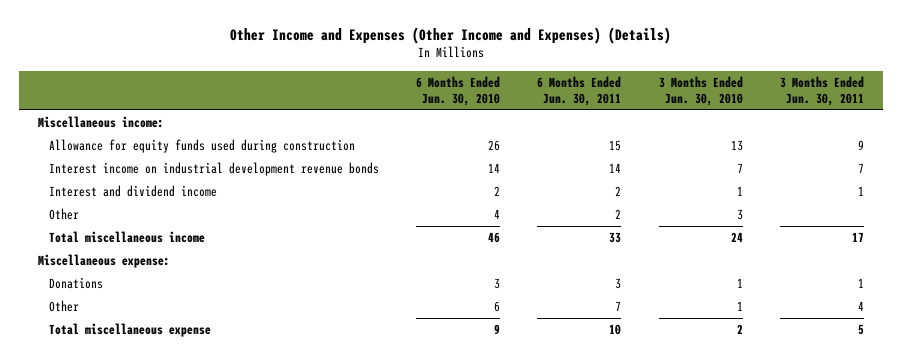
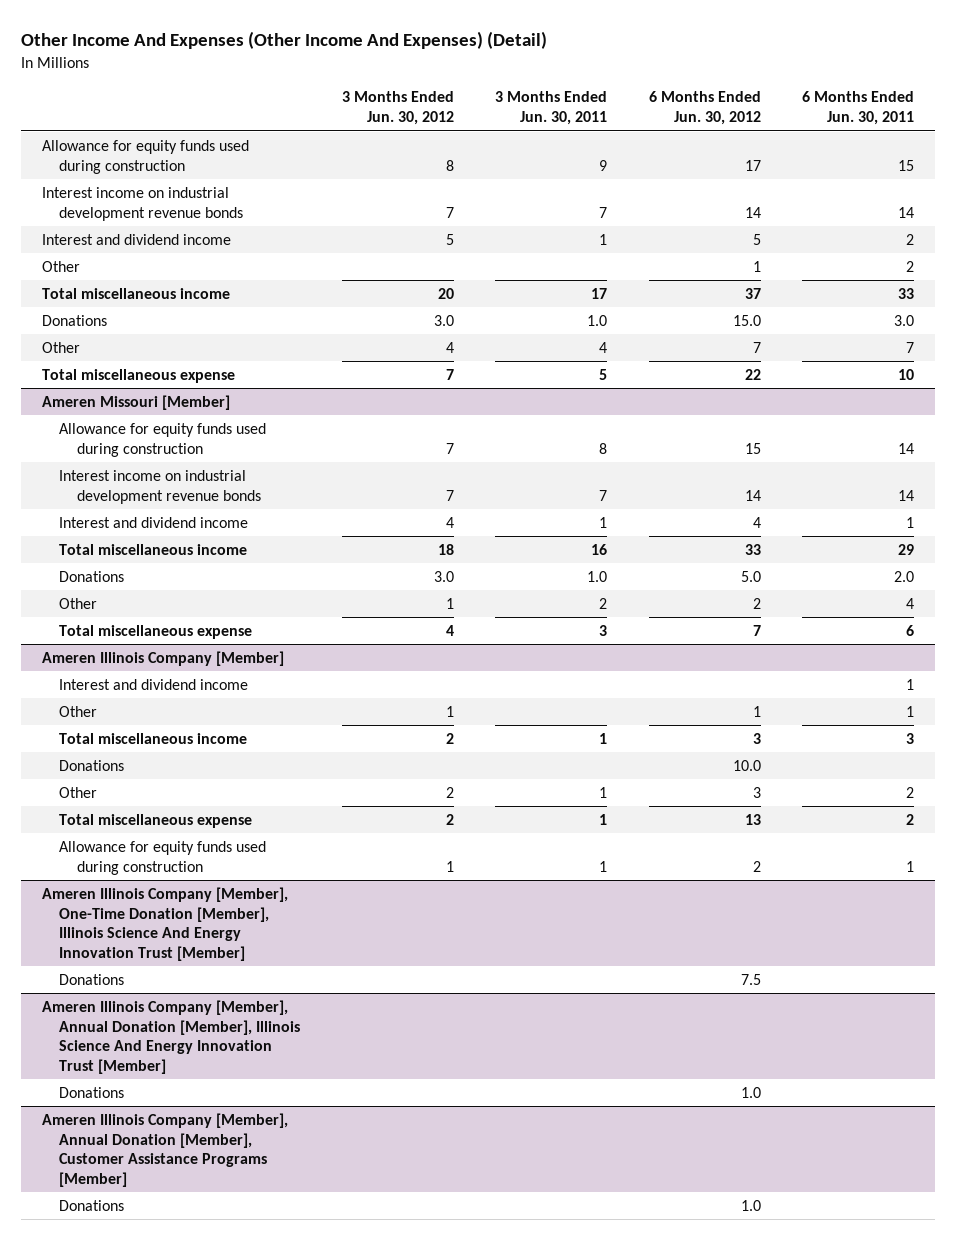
- Other Income and Expenses (Other Income and Expenses) (Details)
+ Other Income And Expenses (Other Income And Expenses) (Detail)
- | 6 Months Ended Jun. 30, 2010 | 6 Months Ended Jun. 30, 2011 | 3 Months Ended Jun. 30, 2010 | 3 Months Ended Jun. 30, 2011
+ | 3 Months Ended Jun. 30, 2012 | 3 Months Ended Jun. 30, 2011 | 6 Months Ended Jun. 30, 2012 | 6 Months Ended Jun. 30, 2011
- Miscellaneous income:
- Miscellaneous expense:
- Donations | 3 | 3 | 1 | 1
+ Donations | 3.0 | 1.0 | 15.0 | 3.0
+ Ameren Missouri [Member]
+ Allowance for equity funds used during construction | 7 | 8 | 15 | 14
+ Interest income on industrial development revenue bonds | 7 | 7 | 14 | 14
+ Interest and dividend income | 4 | 1 | 4 | 1
+ Total miscellaneous income | 18 | 16 | 33 | 29
+ Donations | 3.0 | 1.0 | 5.0 | 2.0
+ Other | 1 | 2 | 2 | 4
+ Total miscellaneous expense | 4 | 3 | 7 | 6
+ Ameren Illinois Company [Member]
+ Interest and dividend income | | | | 1
+ Other | 1 | | 1 | 1
+ Total miscellaneous income | 2 | 1 | 3 | 3
+ Donations | | | 10.0 |
+ Other | 2 | 1 | 3 | 2
+ Total miscellaneous expense | 2 | 1 | 13 | 2
+ Allowance for equity funds used during construction | 1 | 1 | 2 | 1
+ Ameren Illinois Company [Member], One-Time Donation [Member], Illinois Science And Energy Innovation Trust [Member]
+ Donations | | | 7.5 |
+ Ameren Illinois Company [Member], Annual Donation [Member], Illinois Science And Energy Innovation Trust [Member]
+ Donations | | | 1.0 |
+ Ameren Illinois Company [Member], Annual Donation [Member], Customer Assistance Programs [Member]
+ Donations | | | 1.0 |

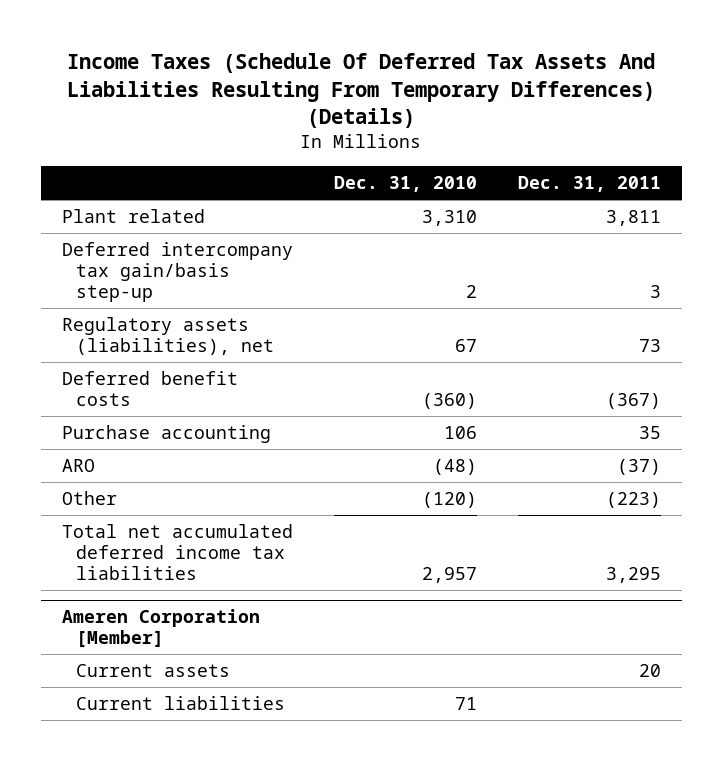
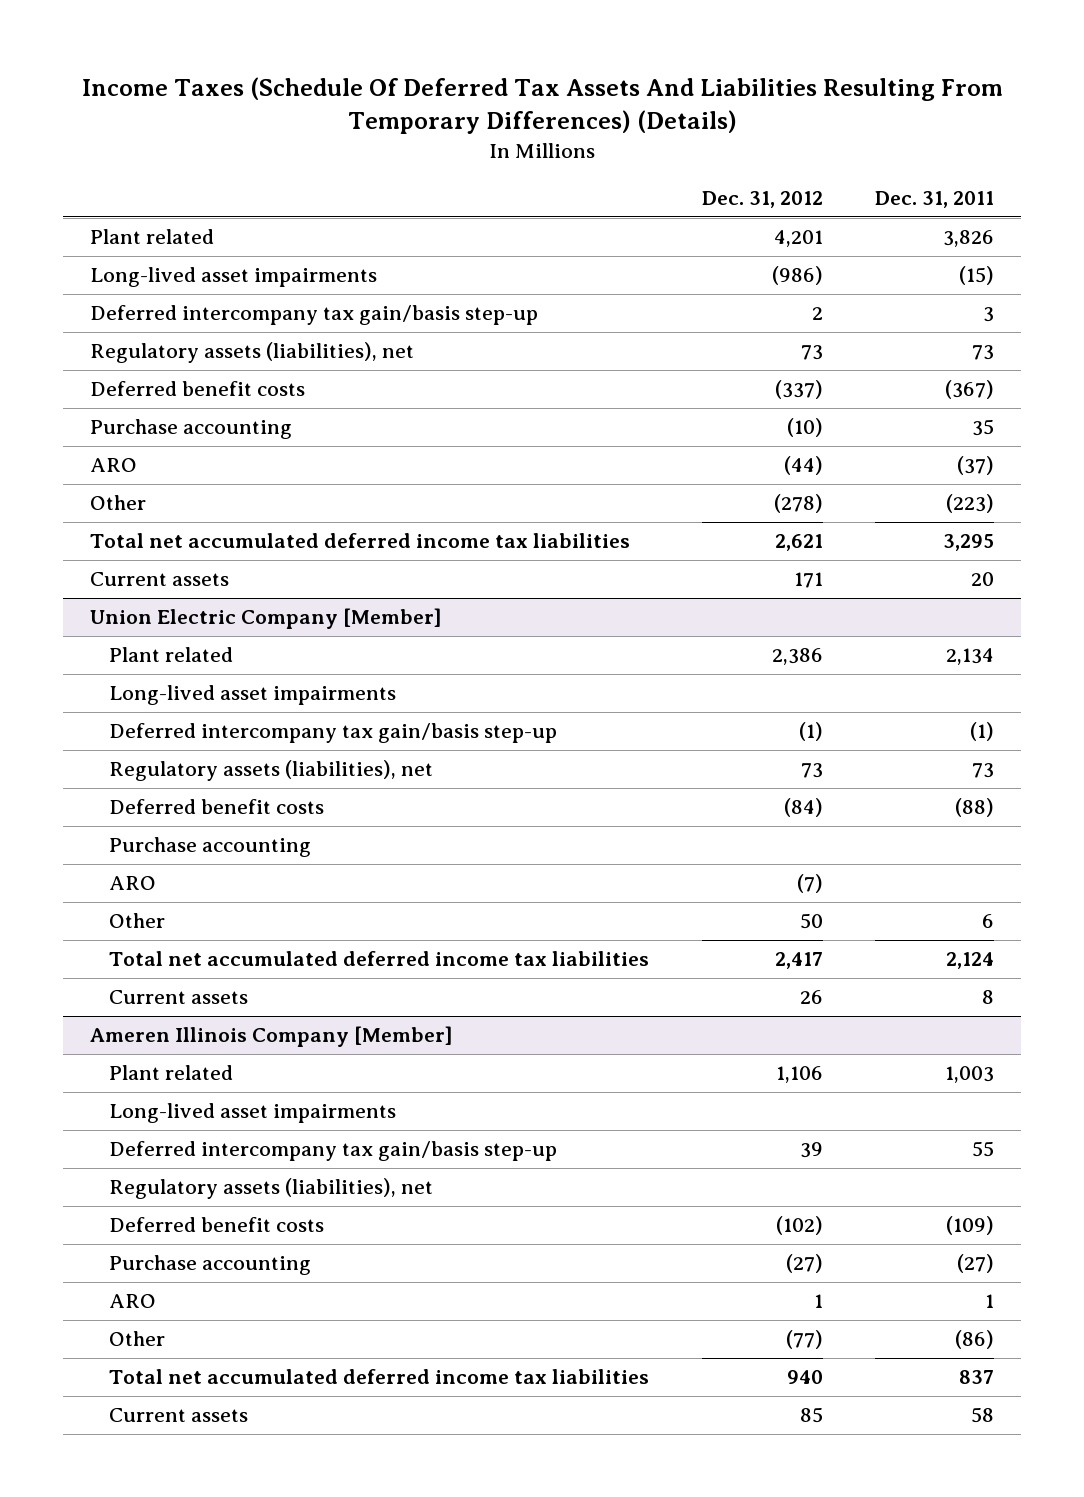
- | Dec. 31, 2010 | Dec. 31, 2011
+ | Dec. 31, 2012 | Dec. 31, 2011
- Plant related | 3,310 | 3,811
+ Plant related | 4,201 | 3,826
+ Long-lived asset impairments | (986) | (15)
- Ameren Corporation [Member]
- Current liabilities | 71 |
+ Union Electric Company [Member]
+ Plant related | 2,386 | 2,134
+ Long-lived asset impairments
+ Deferred intercompany tax gain/basis step-up | (1) | (1)
+ Regulatory assets (liabilities), net | 73 | 73
+ Deferred benefit costs | (84) | (88)
+ Purchase accounting
+ ARO | (7) |
+ Other | 50 | 6
+ Total net accumulated deferred income tax liabilities | 2,417 | 2,124
+ Current assets | 26 | 8
+ Ameren Illinois Company [Member]
+ Plant related | 1,106 | 1,003
+ Long-lived asset impairments
+ Deferred intercompany tax gain/basis step-up | 39 | 55
+ Regulatory assets (liabilities), net
+ Deferred benefit costs | (102) | (109)
+ Purchase accounting | (27) | (27)
+ ARO | 1 | 1
+ Other | (77) | (86)
+ Total net accumulated deferred income tax liabilities | 940 | 837
+ Current assets | 85 | 58

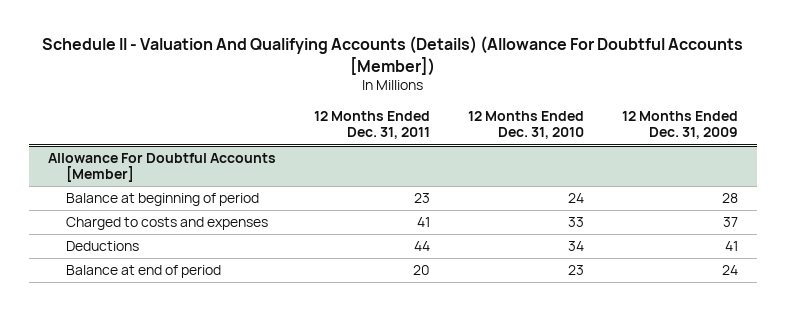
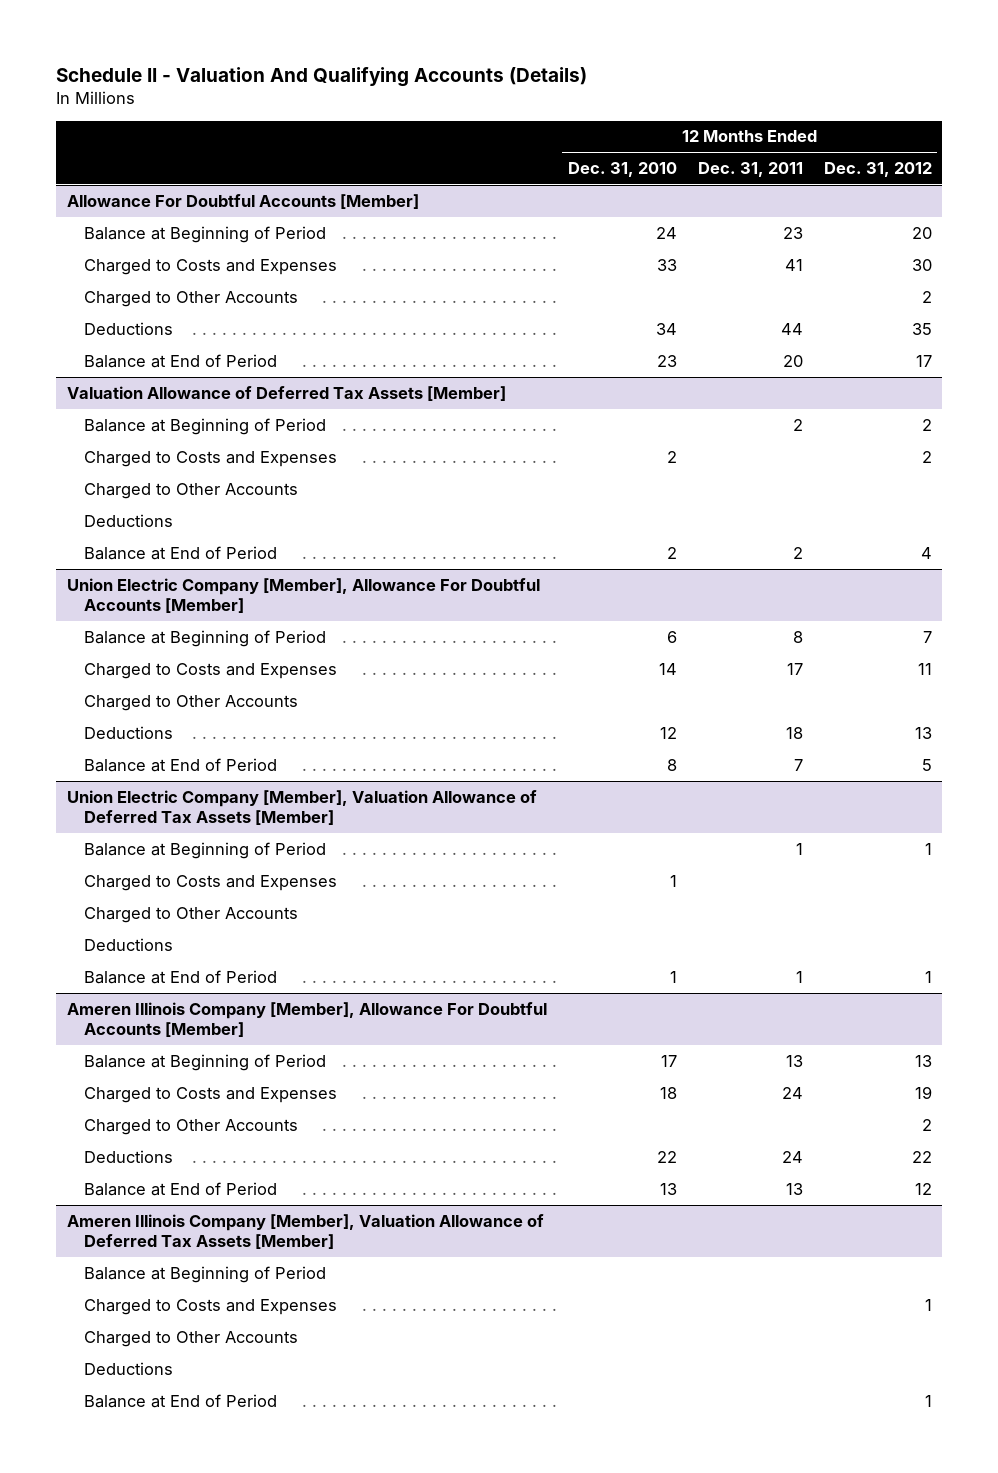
- Schedule II - Valuation And Qualifying Accounts (Details) (Allowance For Doubtful Accounts [Member])
+ Schedule II - Valuation And Qualifying Accounts (Details)
- | 12 Months Ended Dec. 31, 2011 | 12 Months Ended Dec. 31, 2010 | 12 Months Ended Dec. 31, 2009
+ | 12 Months Ended Dec. 31, 2010 | 12 Months Ended Dec. 31, 2011 | 12 Months Ended Dec. 31, 2012
@ Allowance For Doubtful Accounts [Member]
- Balance at beginning of period | 23 | 24 | 28
- Charged to costs and expenses | 41 | 33 | 37
+ Balance at Beginning of Period | 24 | 23 | 20
+ Charged to Costs and Expenses | 33 | 41 | 30
+ Charged to Other Accounts | | | 2
- Balance at end of period | 20 | 23 | 24
+ Balance at End of Period | 23 | 20 | 17
+ Valuation Allowance of Deferred Tax Assets [Member]
+ Balance at Beginning of Period | | 2 | 2
+ Charged to Costs and Expenses | 2 | | 2
+ Charged to Other Accounts
+ Deductions
+ Balance at End of Period | 2 | 2 | 4
+ Union Electric Company [Member], Allowance For Doubtful Accounts [Member]
+ Balance at Beginning of Period | 6 | 8 | 7
+ Charged to Costs and Expenses | 14 | 17 | 11
+ Charged to Other Accounts
+ Deductions | 12 | 18 | 13
+ Balance at End of Period | 8 | 7 | 5
+ Union Electric Company [Member], Valuation Allowance of Deferred Tax Assets [Member]
+ Balance at Beginning of Period | | 1 | 1
+ Charged to Costs and Expenses | 1 | |
+ Charged to Other Accounts
+ Deductions
+ Balance at End of Period | 1 | 1 | 1
+ Ameren Illinois Company [Member], Allowance For Doubtful Accounts [Member]
+ Balance at Beginning of Period | 17 | 13 | 13
+ Charged to Costs and Expenses | 18 | 24 | 19
+ Charged to Other Accounts | | | 2
+ Deductions | 22 | 24 | 22
+ Balance at End of Period | 13 | 13 | 12
+ Ameren Illinois Company [Member], Valuation Allowance of Deferred Tax Assets [Member]
+ Balance at Beginning of Period
+ Charged to Costs and Expenses | | | 1
+ Charged to Other Accounts
+ Deductions
+ Balance at End of Period | | | 1

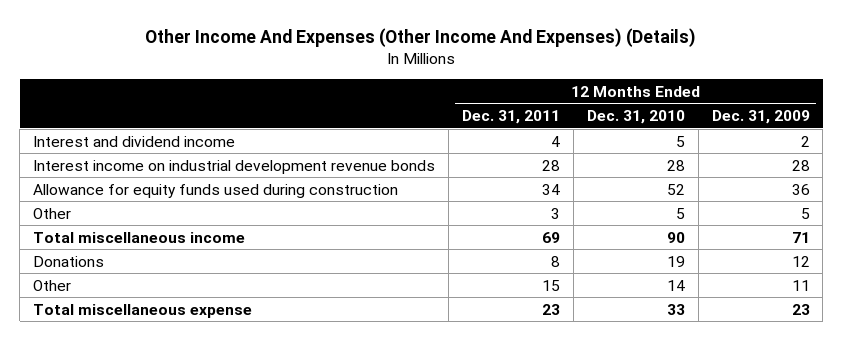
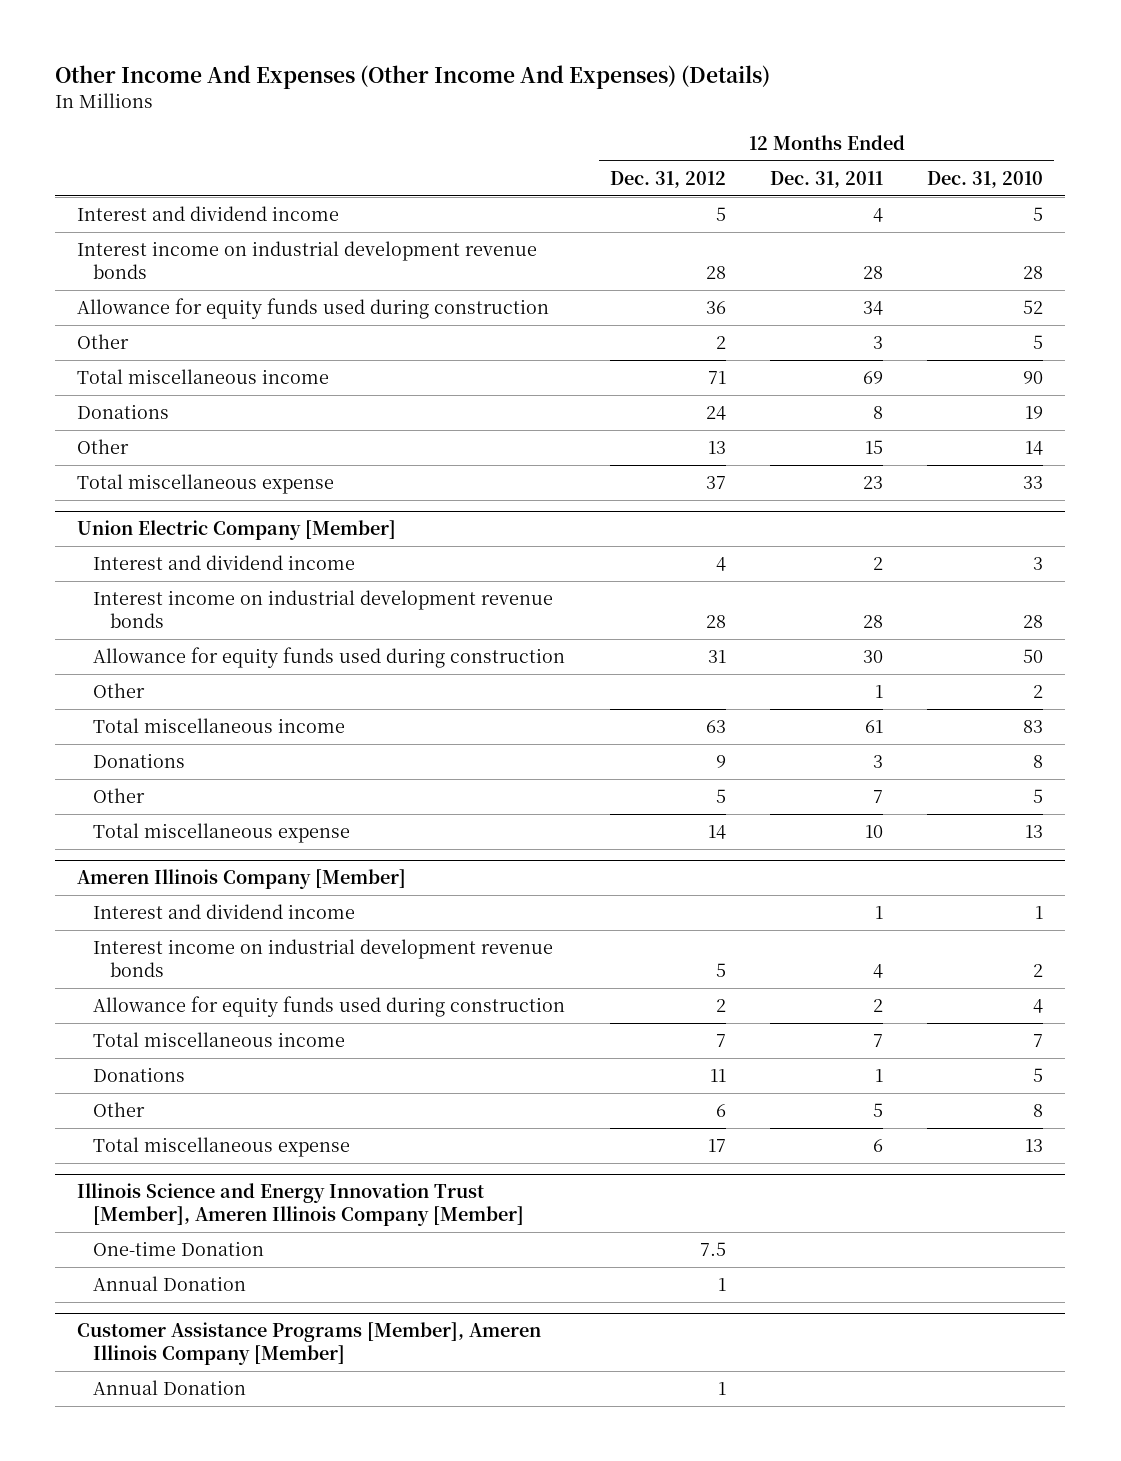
- | 12 Months Ended Dec. 31, 2011 | 12 Months Ended Dec. 31, 2010 | 12 Months Ended Dec. 31, 2009
+ | 12 Months Ended Dec. 31, 2012 | 12 Months Ended Dec. 31, 2011 | 12 Months Ended Dec. 31, 2010
+ Union Electric Company [Member]
+ Interest and dividend income | 4 | 2 | 3
+ Interest income on industrial development revenue bonds | 28 | 28 | 28
+ Allowance for equity funds used during construction | 31 | 30 | 50
+ Other | | 1 | 2
+ Total miscellaneous income | 63 | 61 | 83
+ Donations | 9 | 3 | 8
+ Other | 5 | 7 | 5
+ Total miscellaneous expense | 14 | 10 | 13
+ Ameren Illinois Company [Member]
+ Interest and dividend income | | 1 | 1
+ Interest income on industrial development revenue bonds | 5 | 4 | 2
+ Allowance for equity funds used during construction | 2 | 2 | 4
+ Total miscellaneous income | 7 | 7 | 7
+ Donations | 11 | 1 | 5
+ Other | 6 | 5 | 8
+ Total miscellaneous expense | 17 | 6 | 13
+ Illinois Science and Energy Innovation Trust [Member], Ameren Illinois Company [Member]
+ One-time Donation | 7.5 | |
+ Annual Donation | 1 | |
+ Customer Assistance Programs [Member], Ameren Illinois Company [Member]
+ Annual Donation | 1 | |

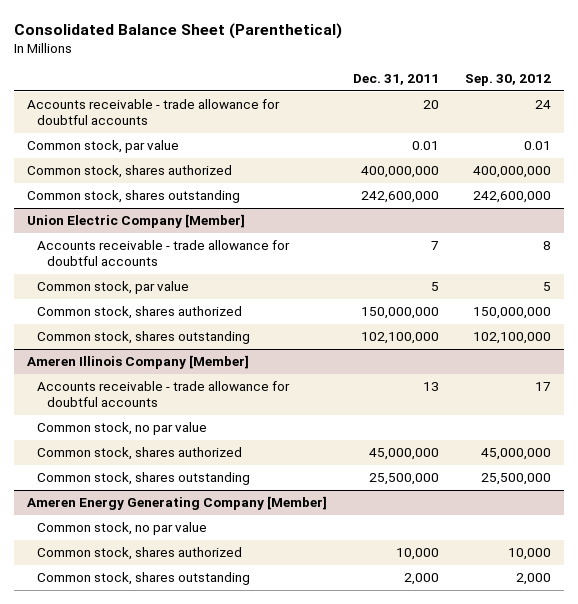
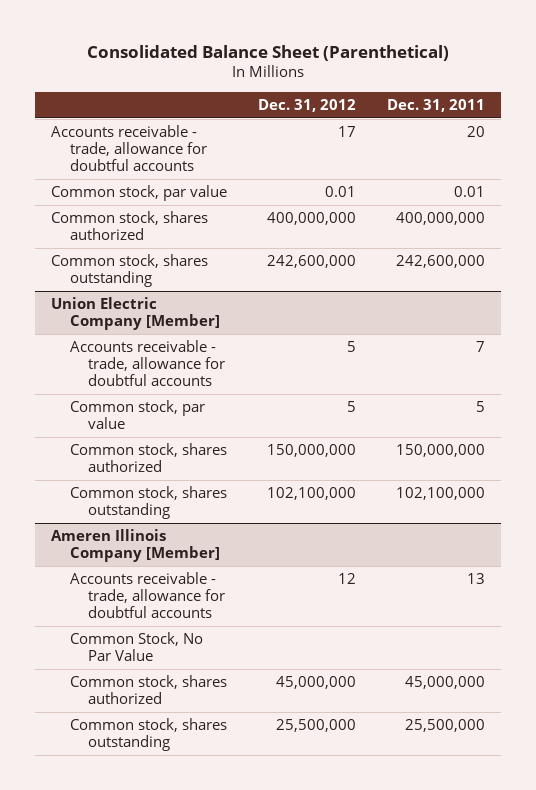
- | Dec. 31, 2011 | Sep. 30, 2012
+ | Dec. 31, 2012 | Dec. 31, 2011
- Accounts receivable - trade allowance for doubtful accounts | 20 | 24
+ Accounts receivable - trade, allowance for doubtful accounts | 17 | 20
@ Union Electric Company [Member]
- Accounts receivable - trade allowance for doubtful accounts | 7 | 8
+ Accounts receivable - trade, allowance for doubtful accounts | 5 | 7
@ Ameren Illinois Company [Member]
- Accounts receivable - trade allowance for doubtful accounts | 13 | 17
- Common stock, no par value
+ Accounts receivable - trade, allowance for doubtful accounts | 12 | 13
+ Common Stock, No Par Value
- Ameren Energy Generating Company [Member]
- Common stock, no par value
- Common stock, shares authorized | 10,000 | 10,000
- Common stock, shares outstanding | 2,000 | 2,000

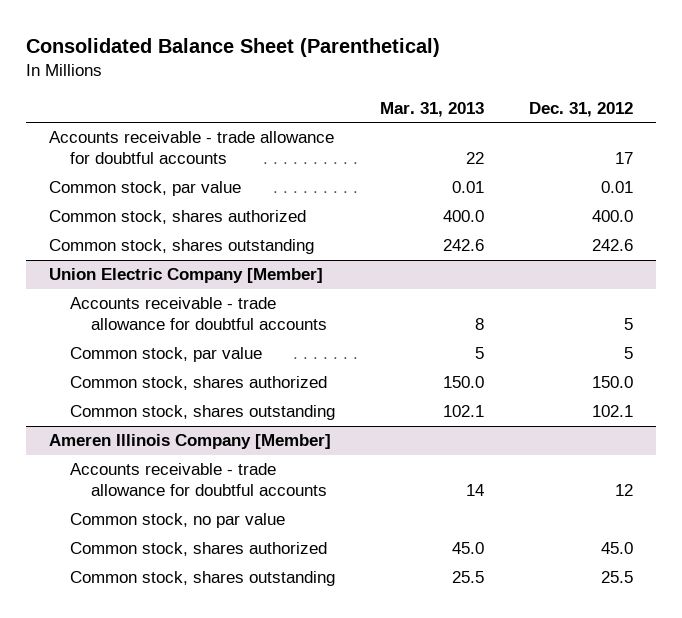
- | Dec. 31, 2012 | Dec. 31, 2011
+ | Mar. 31, 2013 | Dec. 31, 2012
- Accounts receivable - trade, allowance for doubtful accounts | 17 | 20
+ Accounts receivable - trade allowance for doubtful accounts | 22 | 17
- Common stock, shares authorized | 400,000,000 | 400,000,000
- Common stock, shares outstanding | 242,600,000 | 242,600,000
+ Common stock, shares authorized | 400.0 | 400.0
+ Common stock, shares outstanding | 242.6 | 242.6
@ Union Electric Company [Member]
- Accounts receivable - trade, allowance for doubtful accounts | 5 | 7
+ Accounts receivable - trade allowance for doubtful accounts | 8 | 5
- Common stock, shares authorized | 150,000,000 | 150,000,000
- Common stock, shares outstanding | 102,100,000 | 102,100,000
+ Common stock, shares authorized | 150.0 | 150.0
+ Common stock, shares outstanding | 102.1 | 102.1
@ Ameren Illinois Company [Member]
- Accounts receivable - trade, allowance for doubtful accounts | 12 | 13
- Common Stock, No Par Value
- Common stock, shares authorized | 45,000,000 | 45,000,000
- Common stock, shares outstanding | 25,500,000 | 25,500,000
+ Accounts receivable - trade allowance for doubtful accounts | 14 | 12
+ Common stock, no par value
+ Common stock, shares authorized | 45.0 | 45.0
+ Common stock, shares outstanding | 25.5 | 25.5

